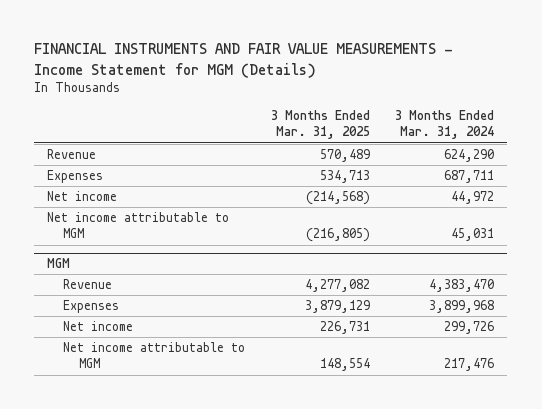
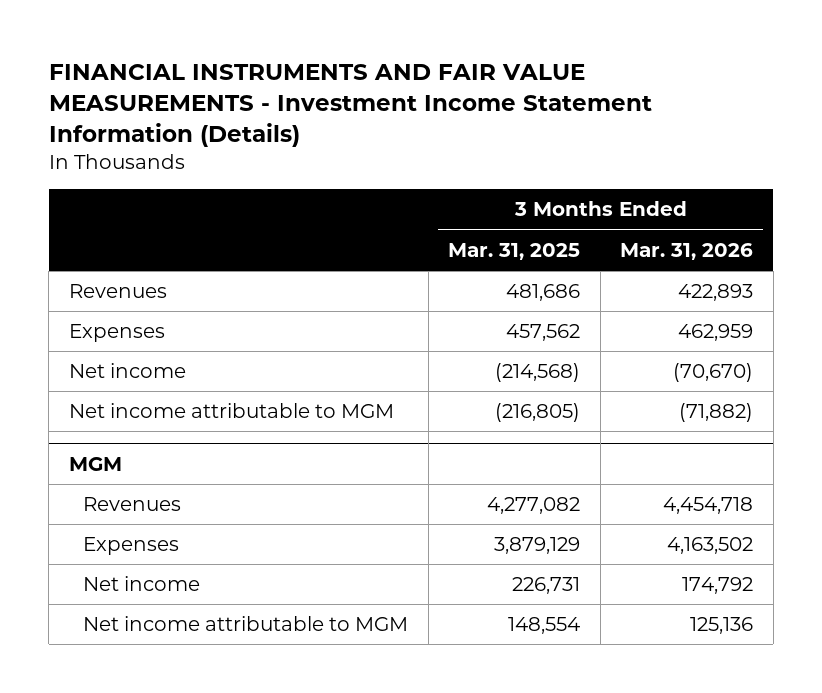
- FINANCIAL INSTRUMENTS AND FAIR VALUE MEASUREMENTS - Income Statement for MGM (Details)
+ FINANCIAL INSTRUMENTS AND FAIR VALUE MEASUREMENTS - Investment Income Statement Information (Details)
- | 3 Months Ended Mar. 31, 2025 | 3 Months Ended Mar. 31, 2024
+ | 3 Months Ended Mar. 31, 2025 | 3 Months Ended Mar. 31, 2026
- Revenue | 570,489 | 624,290
- Expenses | 534,713 | 687,711
+ Revenues | 481,686 | 422,893
+ Expenses | 457,562 | 462,959
@ MGM
- Revenue | 4,277,082 | 4,383,470
+ Revenues | 4,277,082 | 4,454,718

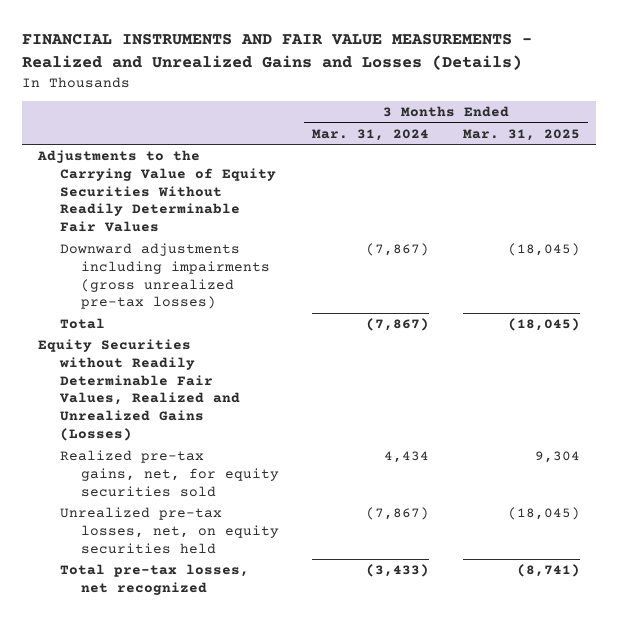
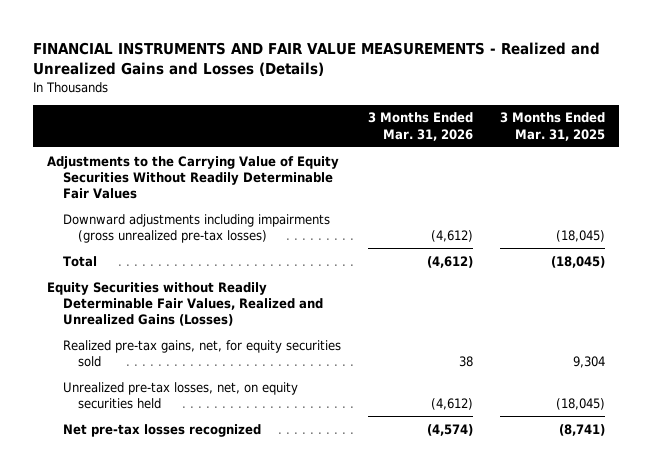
- | 3 Months Ended Mar. 31, 2024 | 3 Months Ended Mar. 31, 2025
+ | 3 Months Ended Mar. 31, 2026 | 3 Months Ended Mar. 31, 2025
- Total pre-tax losses, net recognized | (3,433) | (8,741)
+ Net pre-tax losses recognized | (4,574) | (8,741)

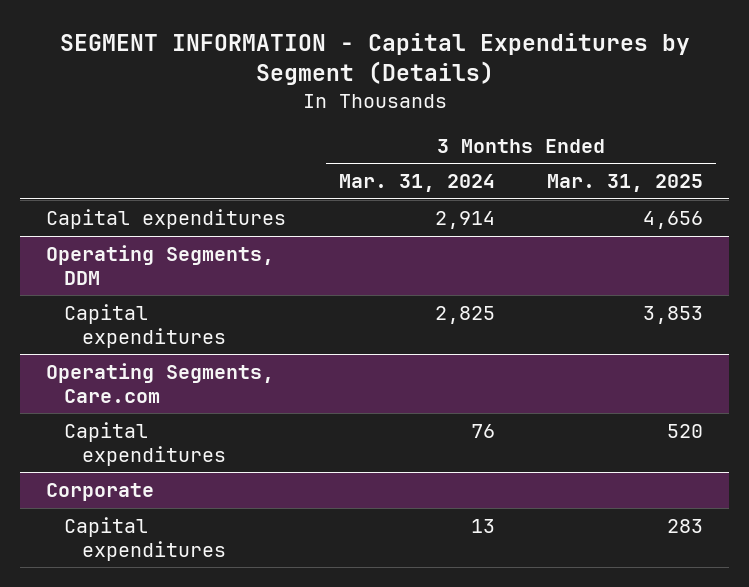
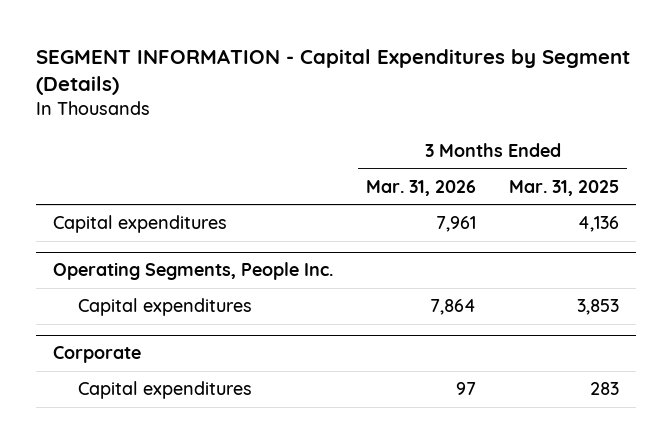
- | 3 Months Ended Mar. 31, 2024 | 3 Months Ended Mar. 31, 2025
+ | 3 Months Ended Mar. 31, 2026 | 3 Months Ended Mar. 31, 2025
- Capital expenditures | 2,914 | 4,656
- Operating Segments, DDM
+ Capital expenditures | 7,961 | 4,136
+ Operating Segments, People Inc.
- Operating Segments, Care.com
- Capital expenditures | 76 | 520

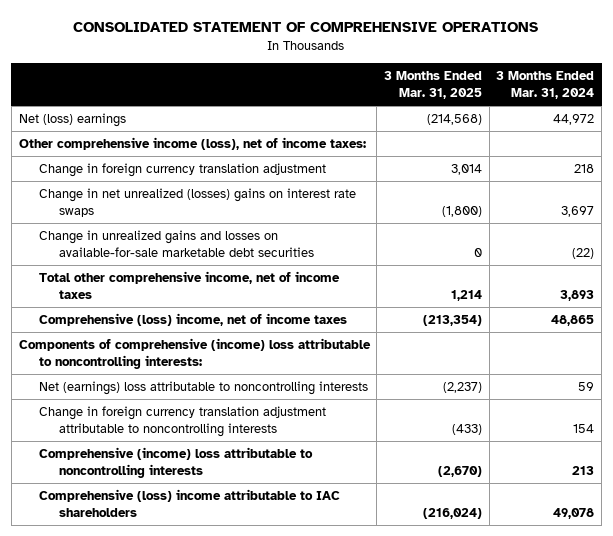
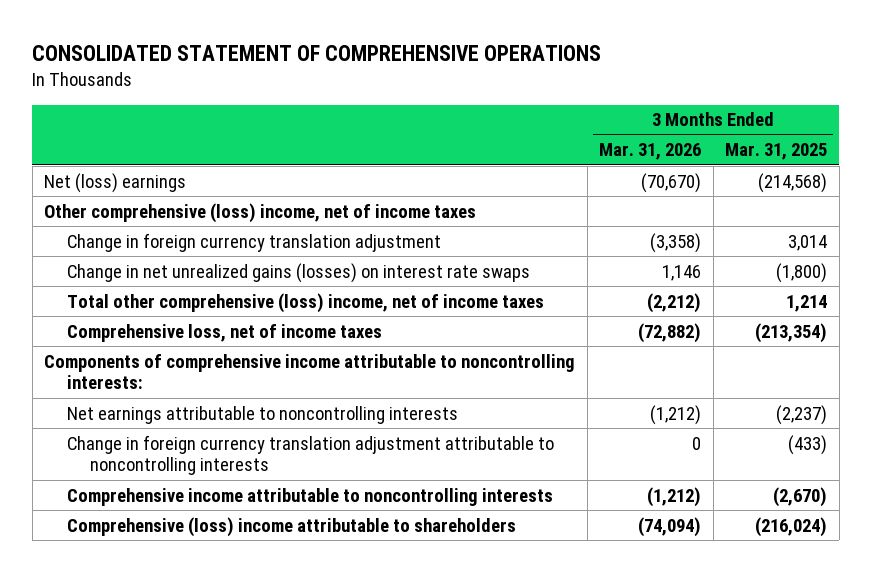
- | 3 Months Ended Mar. 31, 2025 | 3 Months Ended Mar. 31, 2024
+ | 3 Months Ended Mar. 31, 2026 | 3 Months Ended Mar. 31, 2025
- Other comprehensive income (loss), net of income taxes:
+ Other comprehensive (loss) income, net of income taxes
- Change in net unrealized (losses) gains on interest rate swaps | (1,800) | 3,697
- Change in unrealized gains and losses on available-for-sale marketable debt securities | 0 | (22)
- Total other comprehensive income, net of income taxes | 1,214 | 3,893
- Comprehensive (loss) income, net of income taxes | (213,354) | 48,865
- Components of comprehensive (income) loss attributable to noncontrolling interests:
- Net (earnings) loss attributable to noncontrolling interests | (2,237) | 59
+ Change in net unrealized gains (losses) on interest rate swaps | 1,146 | (1,800)
+ Total other comprehensive (loss) income, net of income taxes | (2,212) | 1,214
+ Comprehensive loss, net of income taxes | (72,882) | (213,354)
+ Components of comprehensive income attributable to noncontrolling interests:
+ Net earnings attributable to noncontrolling interests | (1,212) | (2,237)
- Comprehensive (income) loss attributable to noncontrolling interests | (2,670) | 213
- Comprehensive (loss) income attributable to IAC shareholders | (216,024) | 49,078
+ Comprehensive income attributable to noncontrolling interests | (1,212) | (2,670)
+ Comprehensive (loss) income attributable to shareholders | (74,094) | (216,024)

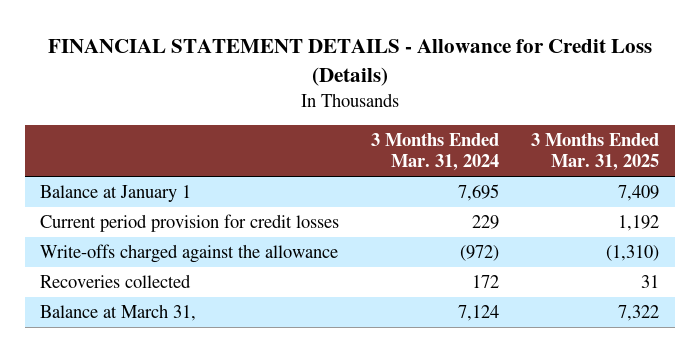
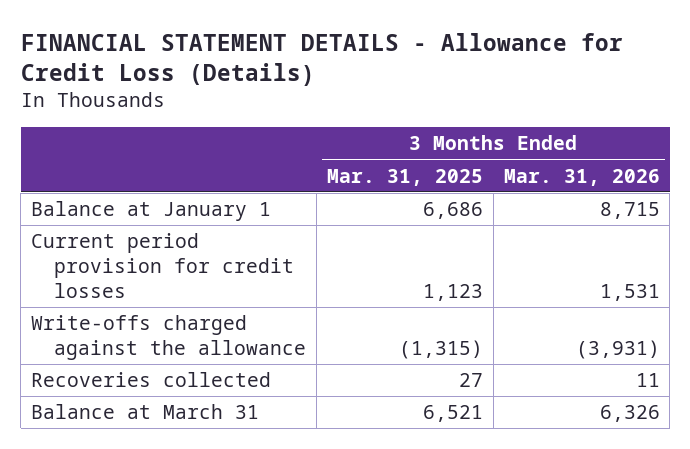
- | 3 Months Ended Mar. 31, 2024 | 3 Months Ended Mar. 31, 2025
+ | 3 Months Ended Mar. 31, 2025 | 3 Months Ended Mar. 31, 2026
- Balance at January 1 | 7,695 | 7,409
- Current period provision for credit losses | 229 | 1,192
- Write-offs charged against the allowance | (972) | (1,310)
- Recoveries collected | 172 | 31
- Balance at March 31, | 7,124 | 7,322
+ Balance at January 1 | 6,686 | 8,715
+ Current period provision for credit losses | 1,123 | 1,531
+ Write-offs charged against the allowance | (1,315) | (3,931)
+ Recoveries collected | 27 | 11
+ Balance at March 31 | 6,521 | 6,326

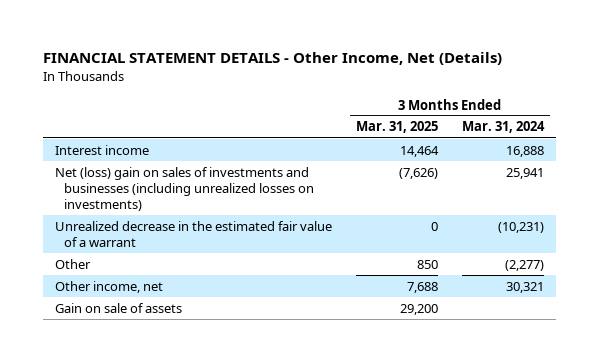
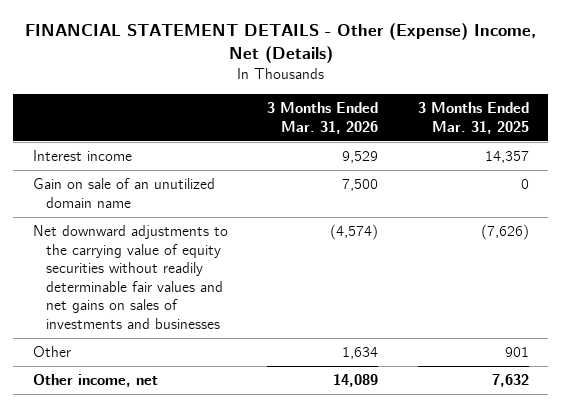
- FINANCIAL STATEMENT DETAILS - Other Income, Net (Details)
+ FINANCIAL STATEMENT DETAILS - Other (Expense) Income, Net (Details)
- | 3 Months Ended Mar. 31, 2025 | 3 Months Ended Mar. 31, 2024
+ | 3 Months Ended Mar. 31, 2026 | 3 Months Ended Mar. 31, 2025
- Interest income | 14,464 | 16,888
- Net (loss) gain on sales of investments and businesses (including unrealized losses on investments) | (7,626) | 25,941
- Unrealized decrease in the estimated fair value of a warrant | 0 | (10,231)
- Other | 850 | (2,277)
- Other income, net | 7,688 | 30,321
- Gain on sale of assets | 29,200 |
+ Interest income | 9,529 | 14,357
+ Gain on sale of an unutilized domain name | 7,500 | 0
+ Net downward adjustments to the carrying value of equity securities without readily determinable fair values and net gains on sales of investments and businesses | (4,574) | (7,626)
+ Other | 1,634 | 901
+ Other income, net | 14,089 | 7,632

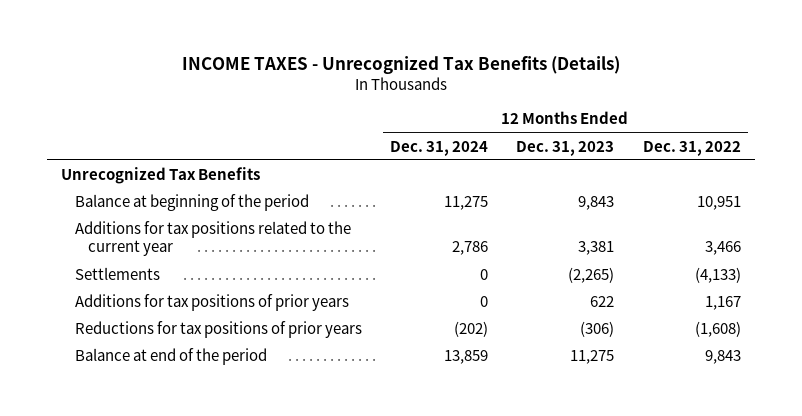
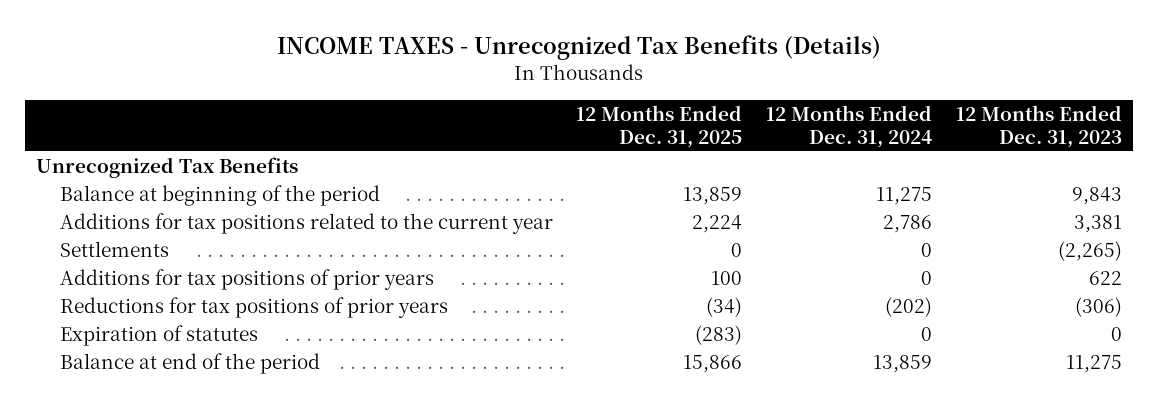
- | 12 Months Ended Dec. 31, 2024 | 12 Months Ended Dec. 31, 2023 | 12 Months Ended Dec. 31, 2022
+ | 12 Months Ended Dec. 31, 2025 | 12 Months Ended Dec. 31, 2024 | 12 Months Ended Dec. 31, 2023
+ Expiration of statutes | (283) | 0 | 0

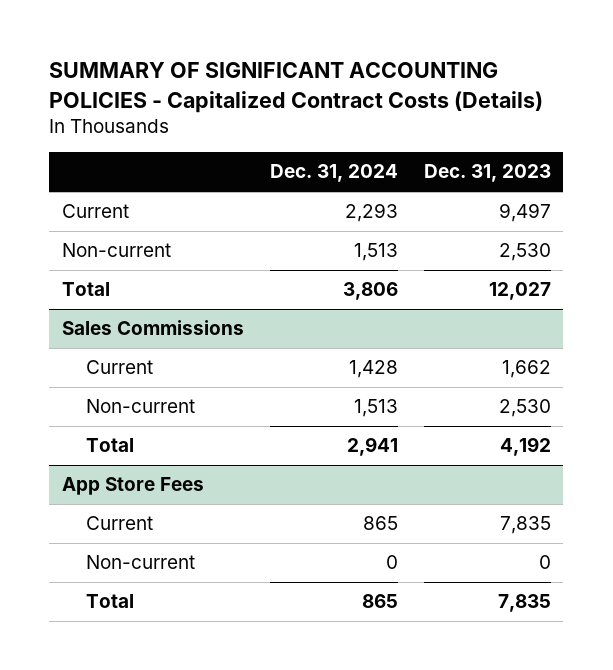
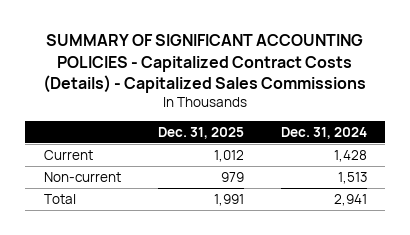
- SUMMARY OF SIGNIFICANT ACCOUNTING POLICIES - Capitalized Contract Costs (Details)
+ SUMMARY OF SIGNIFICANT ACCOUNTING POLICIES - Capitalized Contract Costs (Details) - Capitalized Sales Commissions
- | Dec. 31, 2024 | Dec. 31, 2023
+ | Dec. 31, 2025 | Dec. 31, 2024
- Current | 2,293 | 9,497
- Non-current | 1,513 | 2,530
- Total | 3,806 | 12,027
- Sales Commissions
- App Store Fees
- Current | 865 | 7,835
- Non-current | 0 | 0
- Total | 865 | 7,835

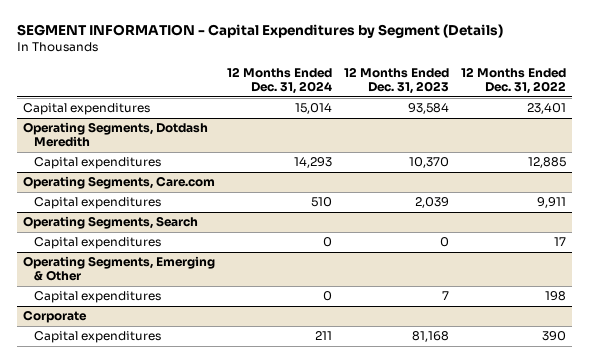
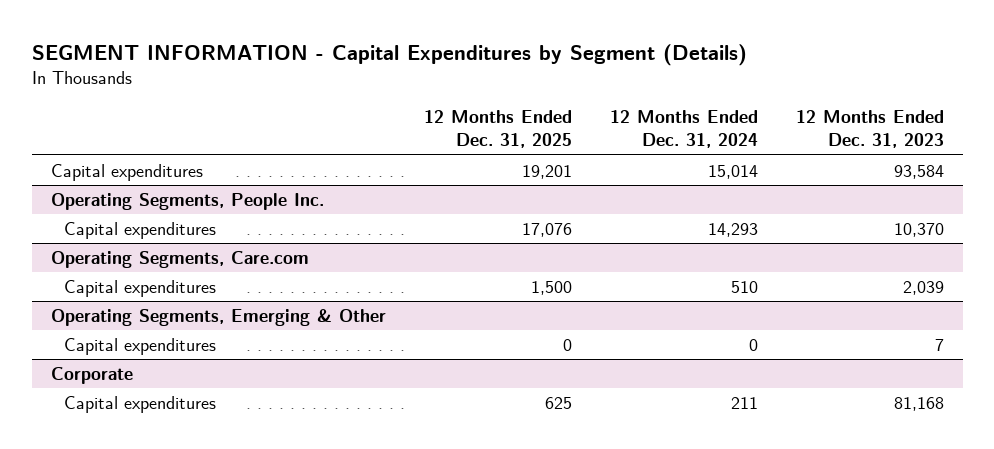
- | 12 Months Ended Dec. 31, 2024 | 12 Months Ended Dec. 31, 2023 | 12 Months Ended Dec. 31, 2022
+ | 12 Months Ended Dec. 31, 2025 | 12 Months Ended Dec. 31, 2024 | 12 Months Ended Dec. 31, 2023
- Operating Segments, Dotdash Meredith
+ Operating Segments, People Inc.
- Operating Segments, Search
- Capital expenditures | 0 | 0 | 17

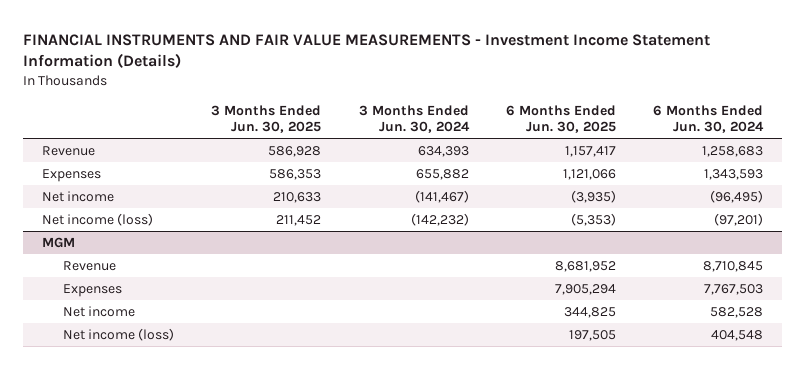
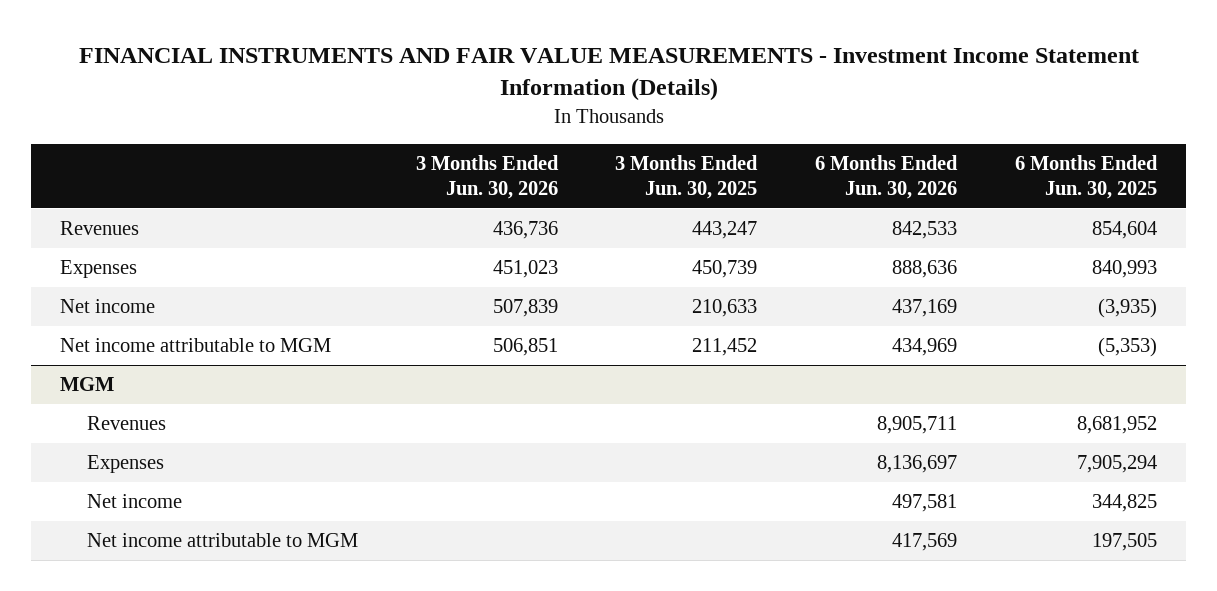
- | 3 Months Ended Jun. 30, 2025 | 3 Months Ended Jun. 30, 2024 | 6 Months Ended Jun. 30, 2025 | 6 Months Ended Jun. 30, 2024
+ | 3 Months Ended Jun. 30, 2026 | 3 Months Ended Jun. 30, 2025 | 6 Months Ended Jun. 30, 2026 | 6 Months Ended Jun. 30, 2025
- Revenue | 586,928 | 634,393 | 1,157,417 | 1,258,683
- Expenses | 586,353 | 655,882 | 1,121,066 | 1,343,593
+ Revenues | 436,736 | 443,247 | 842,533 | 854,604
+ Expenses | 451,023 | 450,739 | 888,636 | 840,993
- Net income (loss) | 211,452 | (142,232) | (5,353) | (97,201)
+ Net income attributable to MGM | 506,851 | 211,452 | 434,969 | (5,353)
@ MGM
- Revenue | | | 8,681,952 | 8,710,845
+ Revenues | | | 8,905,711 | 8,681,952
- Net income (loss) | | | 197,505 | 404,548
+ Net income attributable to MGM | | | 417,569 | 197,505

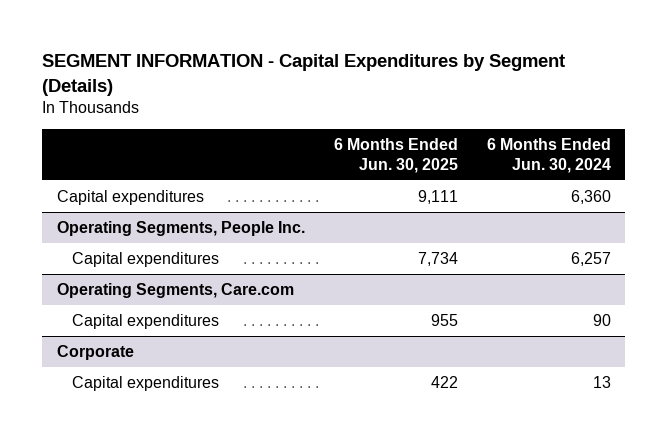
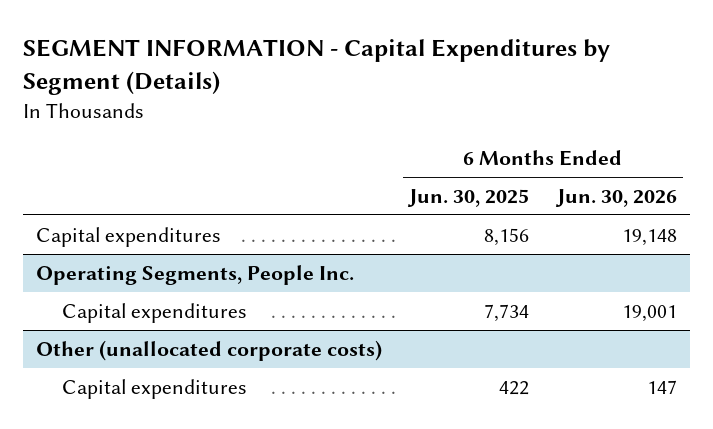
- | 6 Months Ended Jun. 30, 2025 | 6 Months Ended Jun. 30, 2024
+ | 6 Months Ended Jun. 30, 2025 | 6 Months Ended Jun. 30, 2026
- Capital expenditures | 9,111 | 6,360
+ Capital expenditures | 8,156 | 19,148
- Operating Segments, Care.com
- Capital expenditures | 955 | 90
- Corporate
+ Other (unallocated corporate costs)

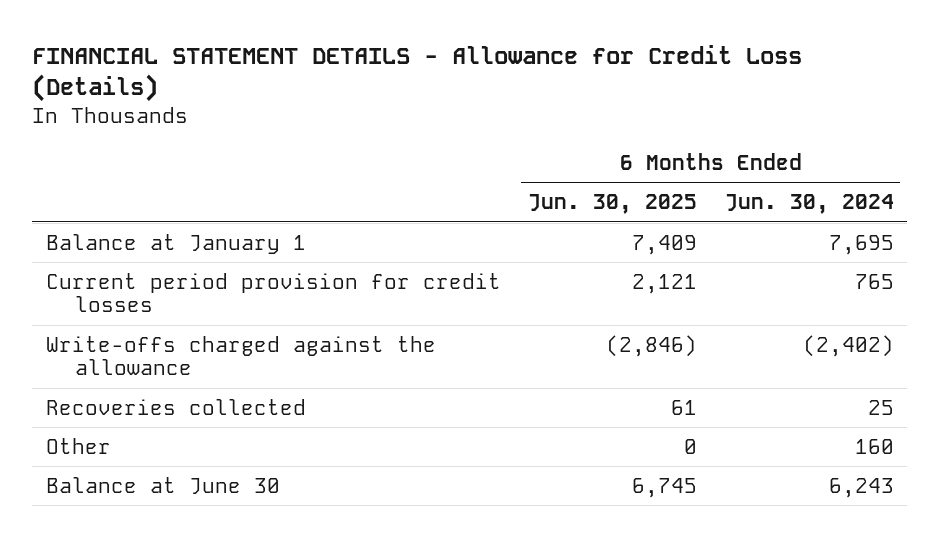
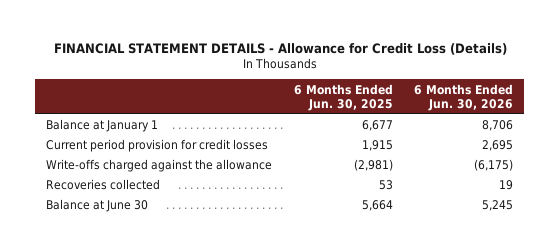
- | 6 Months Ended Jun. 30, 2025 | 6 Months Ended Jun. 30, 2024
+ | 6 Months Ended Jun. 30, 2025 | 6 Months Ended Jun. 30, 2026
- Balance at January 1 | 7,409 | 7,695
- Current period provision for credit losses | 2,121 | 765
- Write-offs charged against the allowance | (2,846) | (2,402)
- Recoveries collected | 61 | 25
- Other | 0 | 160
- Balance at June 30 | 6,745 | 6,243
+ Balance at January 1 | 6,677 | 8,706
+ Current period provision for credit losses | 1,915 | 2,695
+ Write-offs charged against the allowance | (2,981) | (6,175)
+ Recoveries collected | 53 | 19
+ Balance at June 30 | 5,664 | 5,245

